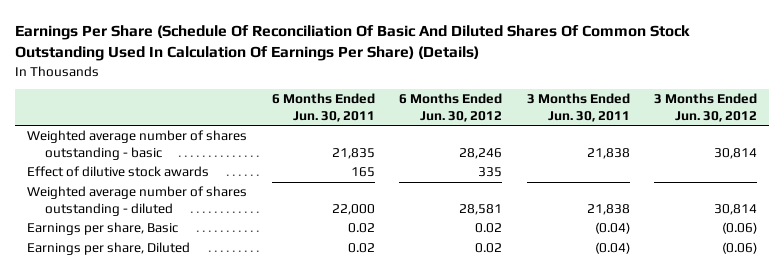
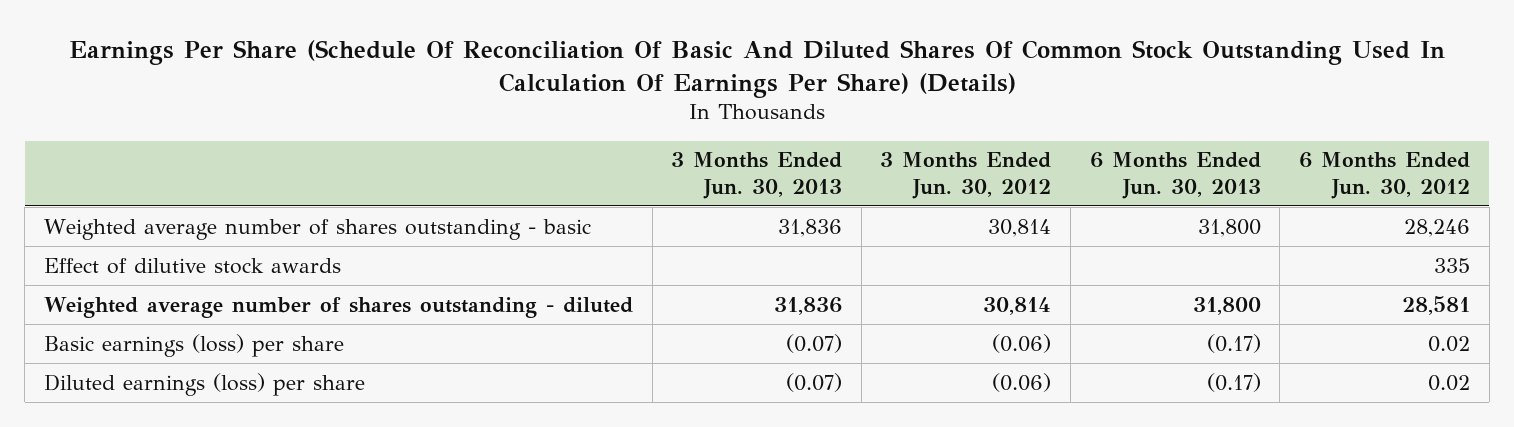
- | 6 Months Ended Jun. 30, 2011 | 6 Months Ended Jun. 30, 2012 | 3 Months Ended Jun. 30, 2011 | 3 Months Ended Jun. 30, 2012
+ | 3 Months Ended Jun. 30, 2013 | 3 Months Ended Jun. 30, 2012 | 6 Months Ended Jun. 30, 2013 | 6 Months Ended Jun. 30, 2012
- Earnings per share, Basic | 0.02 | 0.02 | (0.04) | (0.06)
- Earnings per share, Diluted | 0.02 | 0.02 | (0.04) | (0.06)
+ Basic earnings (loss) per share | (0.07) | (0.06) | (0.17) | 0.02
+ Diluted earnings (loss) per share | (0.07) | (0.06) | (0.17) | 0.02

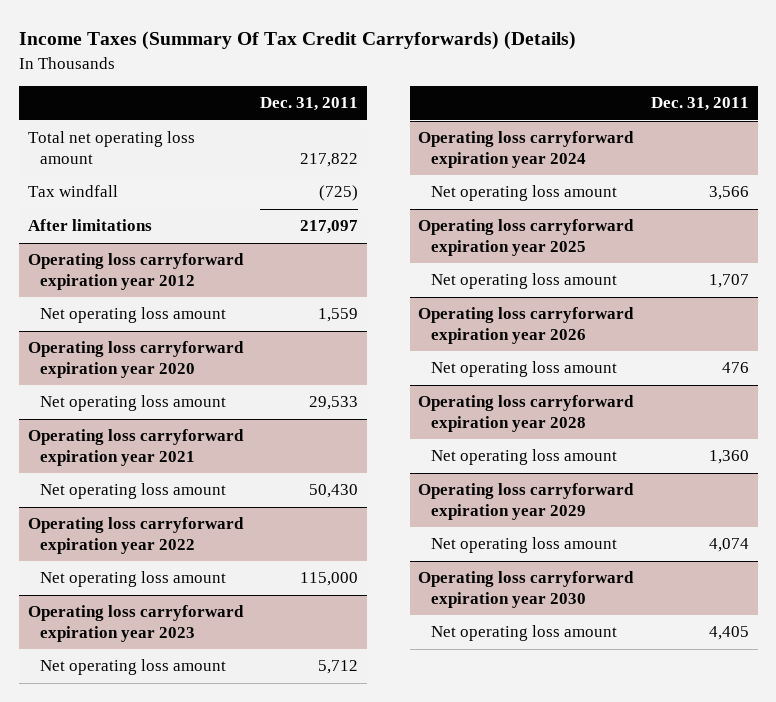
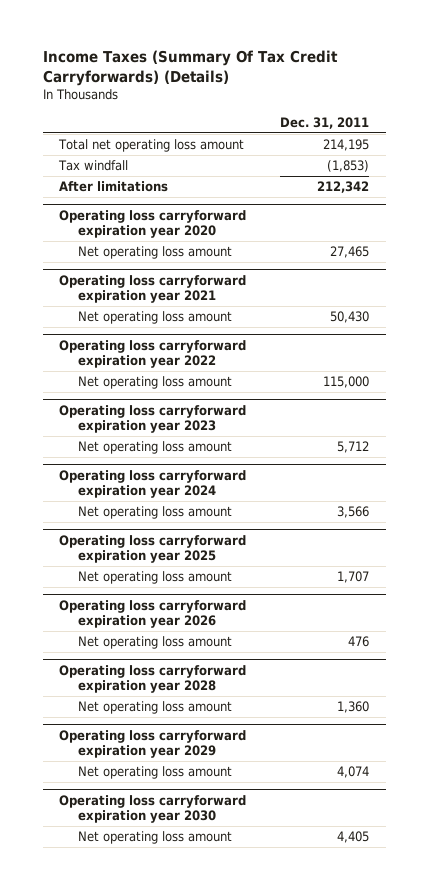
- Total net operating loss amount | 217,822
- Tax windfall | (725)
- After limitations | 217,097
- Operating loss carryforward expiration year 2012
- Net operating loss amount | 1,559
+ Total net operating loss amount | 214,195
+ Tax windfall | (1,853)
+ After limitations | 212,342
@ Operating loss carryforward expiration year 2020
- Net operating loss amount | 29,533
+ Net operating loss amount | 27,465

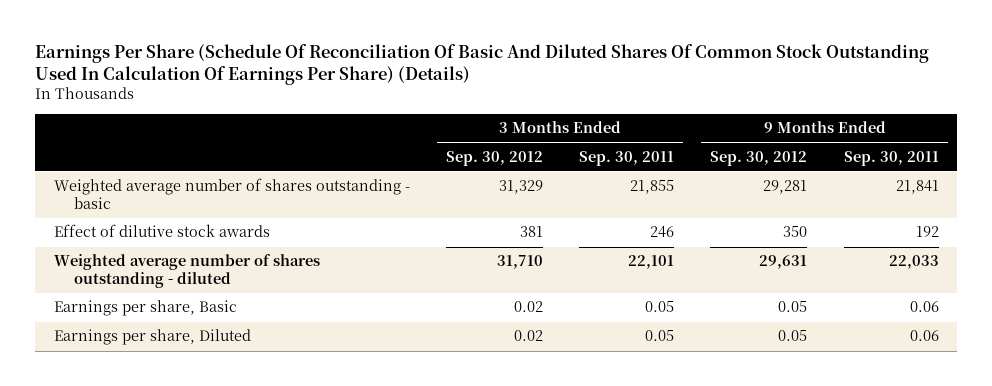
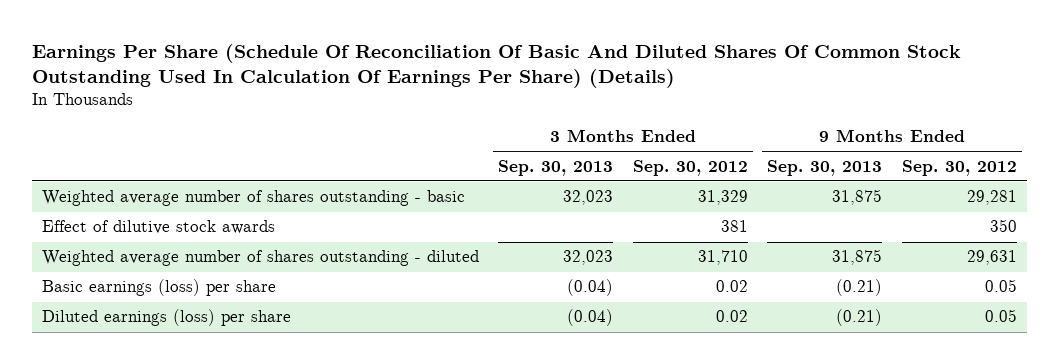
- | 3 Months Ended Sep. 30, 2012 | 3 Months Ended Sep. 30, 2011 | 9 Months Ended Sep. 30, 2012 | 9 Months Ended Sep. 30, 2011
+ | 3 Months Ended Sep. 30, 2013 | 3 Months Ended Sep. 30, 2012 | 9 Months Ended Sep. 30, 2013 | 9 Months Ended Sep. 30, 2012
- Earnings per share, Basic | 0.02 | 0.05 | 0.05 | 0.06
- Earnings per share, Diluted | 0.02 | 0.05 | 0.05 | 0.06
+ Basic earnings (loss) per share | (0.04) | 0.02 | (0.21) | 0.05
+ Diluted earnings (loss) per share | (0.04) | 0.02 | (0.21) | 0.05

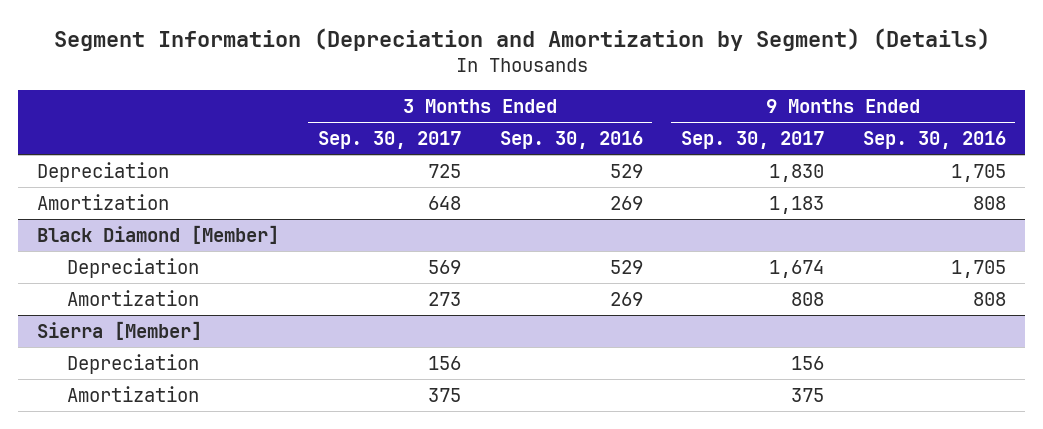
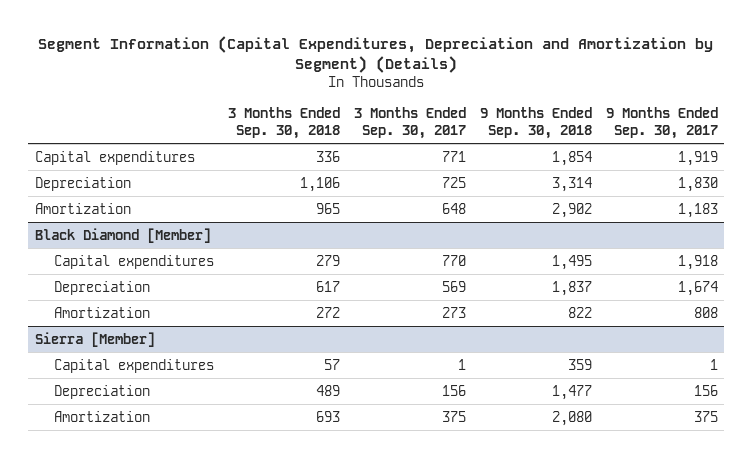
- Segment Information (Depreciation and Amortization by Segment) (Details)
+ Segment Information (Capital Expenditures, Depreciation and Amortization by Segment) (Details)
- | 3 Months Ended Sep. 30, 2017 | 3 Months Ended Sep. 30, 2016 | 9 Months Ended Sep. 30, 2017 | 9 Months Ended Sep. 30, 2016
+ | 3 Months Ended Sep. 30, 2018 | 3 Months Ended Sep. 30, 2017 | 9 Months Ended Sep. 30, 2018 | 9 Months Ended Sep. 30, 2017
+ Capital expenditures | 336 | 771 | 1,854 | 1,919
@ Black Diamond [Member]
+ Capital expenditures | 279 | 770 | 1,495 | 1,918
@ Sierra [Member]
+ Capital expenditures | 57 | 1 | 359 | 1

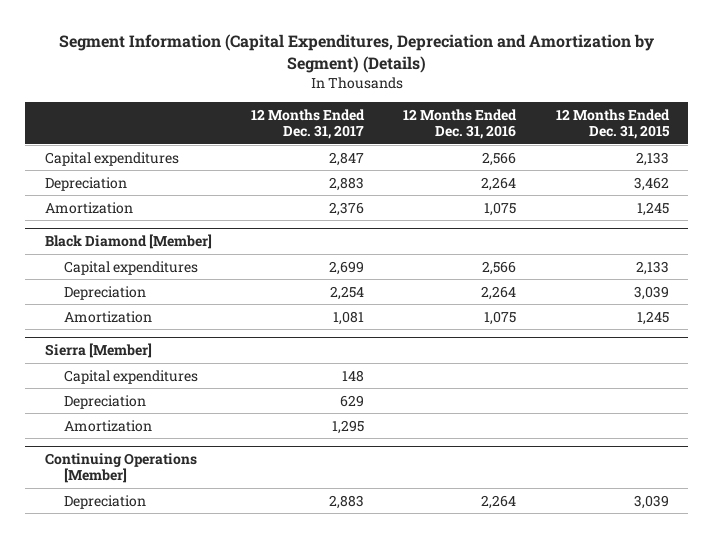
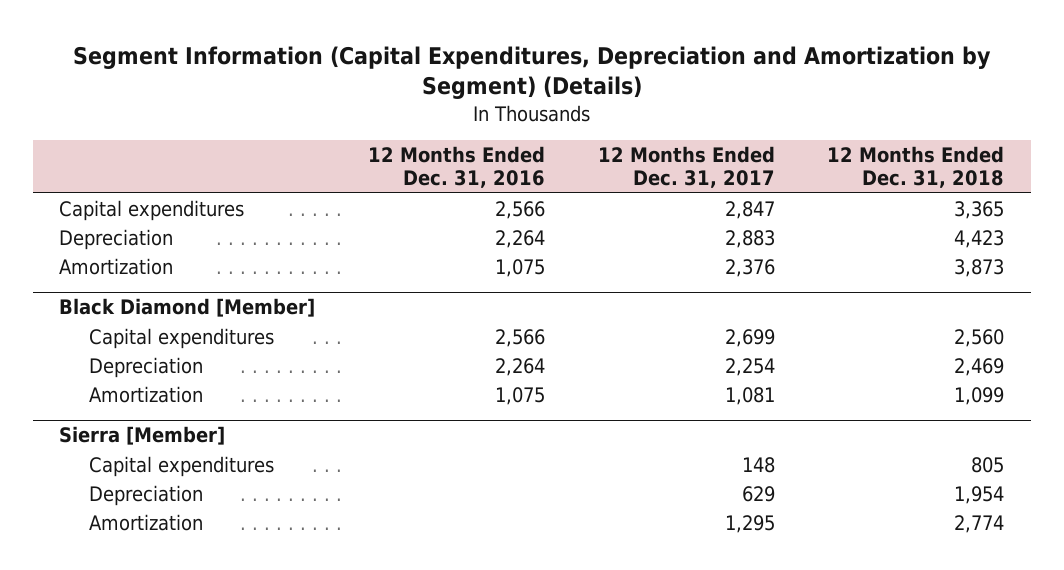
- | 12 Months Ended Dec. 31, 2017 | 12 Months Ended Dec. 31, 2016 | 12 Months Ended Dec. 31, 2015
+ | 12 Months Ended Dec. 31, 2016 | 12 Months Ended Dec. 31, 2017 | 12 Months Ended Dec. 31, 2018
- Continuing Operations [Member]
- Depreciation | 2,883 | 2,264 | 3,039

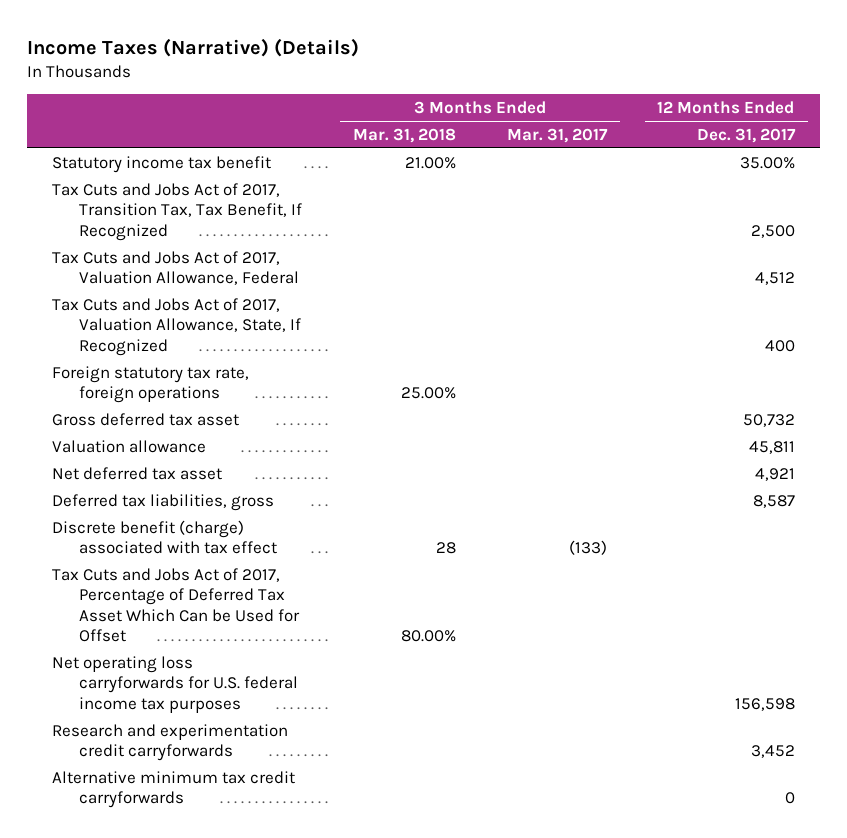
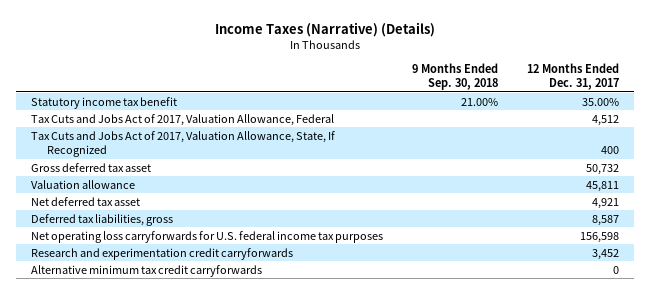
- | 3 Months Ended Mar. 31, 2018 | 3 Months Ended Mar. 31, 2017 | 12 Months Ended Dec. 31, 2017
+ | 9 Months Ended Sep. 30, 2018 | 12 Months Ended Dec. 31, 2017
- Tax Cuts and Jobs Act of 2017, Transition Tax, Tax Benefit, If Recognized | | | 2,500
- Foreign statutory tax rate, foreign operations | 25.00% | |
- Discrete benefit (charge) associated with tax effect | 28 | (133) |
- Tax Cuts and Jobs Act of 2017, Percentage of Deferred Tax Asset Which Can be Used for Offset | 80.00% | |

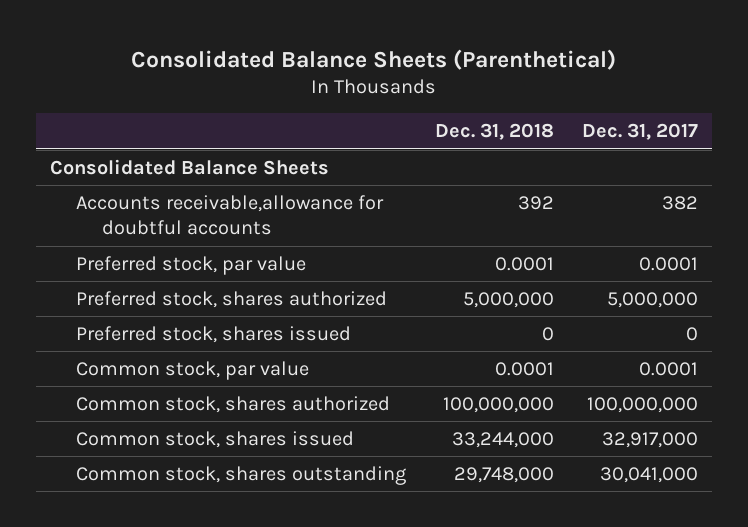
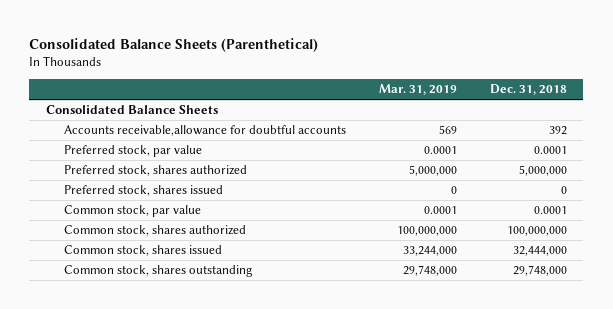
- | Dec. 31, 2018 | Dec. 31, 2017
+ | Mar. 31, 2019 | Dec. 31, 2018
- Common stock, shares issued | 33,244,000 | 32,917,000
+ Common stock, shares issued | 33,244,000 | 32,444,000

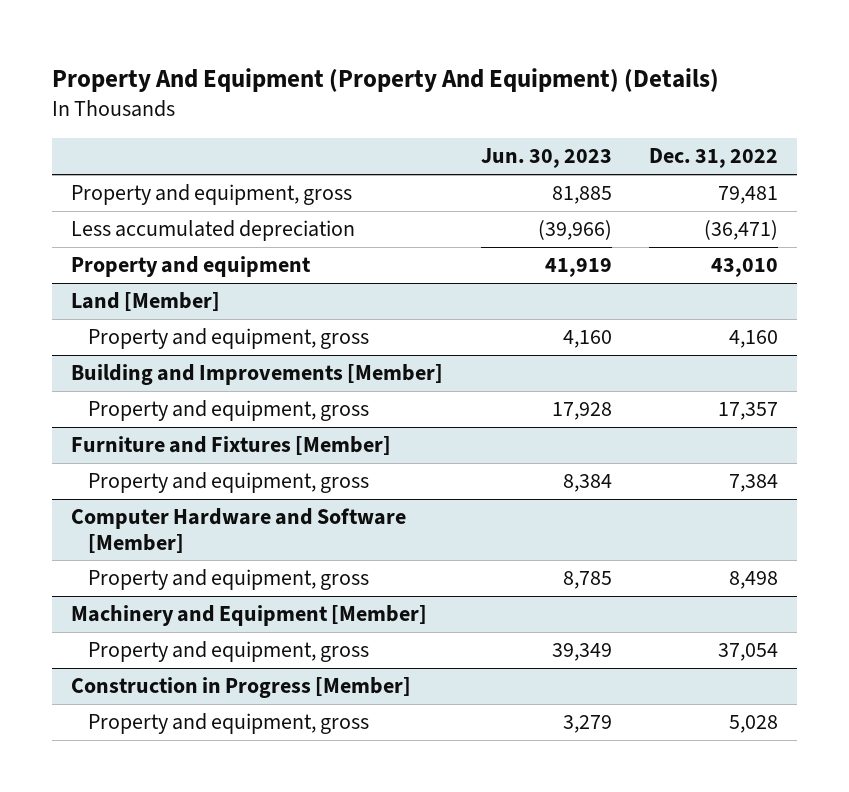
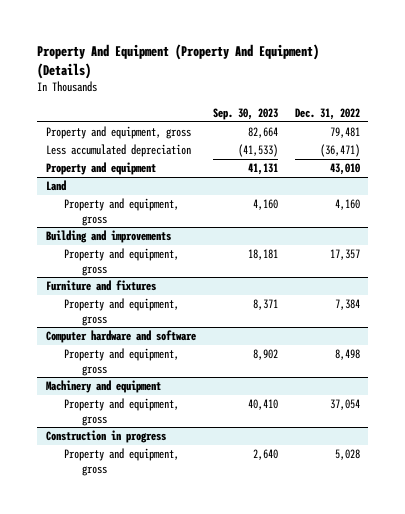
- | Jun. 30, 2023 | Dec. 31, 2022
+ | Sep. 30, 2023 | Dec. 31, 2022
- Land [Member]
+ Land
- Building and Improvements [Member]
+ Building and improvements
- Furniture and Fixtures [Member]
+ Furniture and fixtures
- Computer Hardware and Software [Member]
+ Computer hardware and software
- Machinery and Equipment [Member]
+ Machinery and equipment
- Construction in Progress [Member]
+ Construction in progress

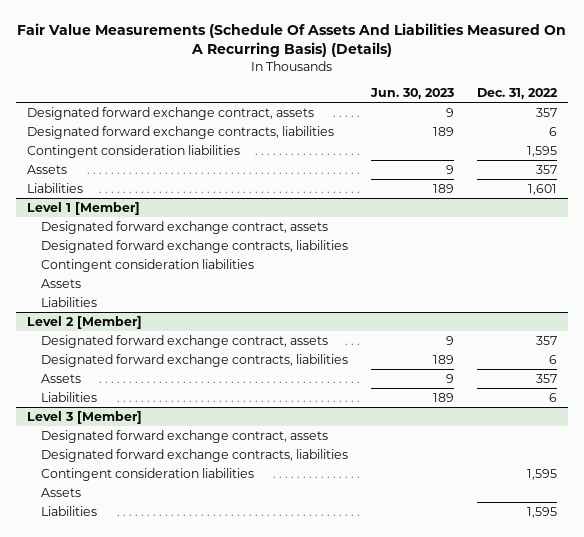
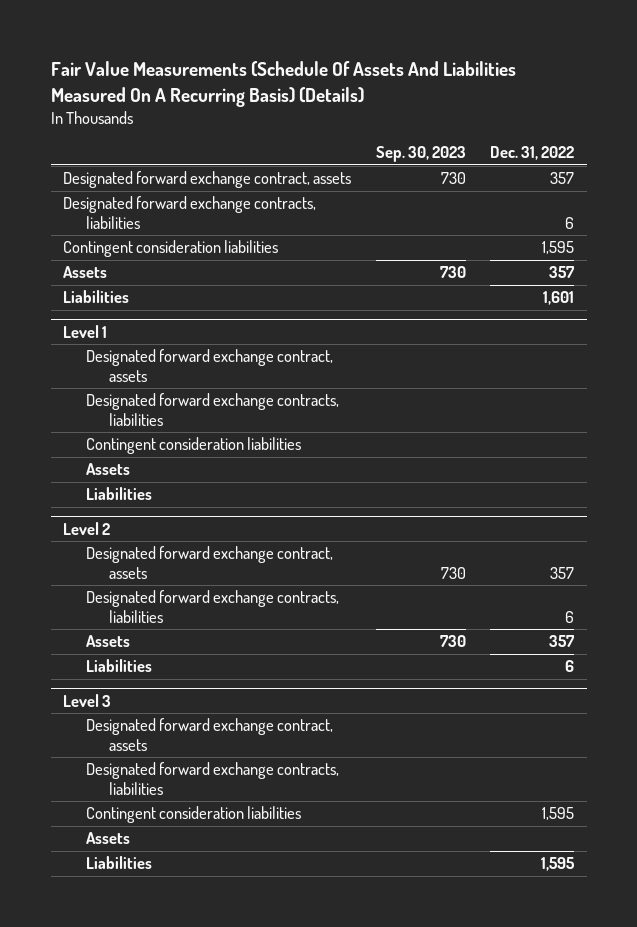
- | Jun. 30, 2023 | Dec. 31, 2022
+ | Sep. 30, 2023 | Dec. 31, 2022
- Level 1 [Member]
+ Level 1
- Level 2 [Member]
+ Level 2
- Level 3 [Member]
+ Level 3

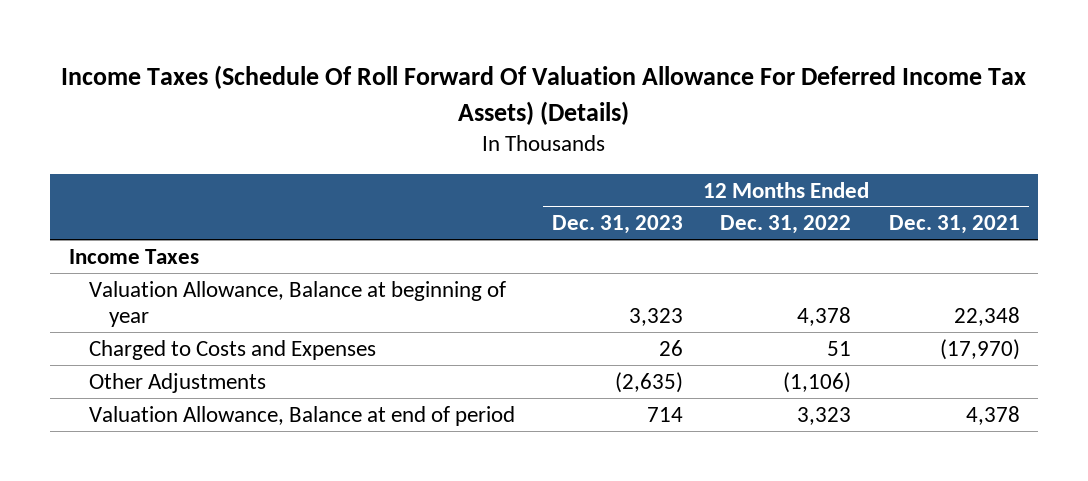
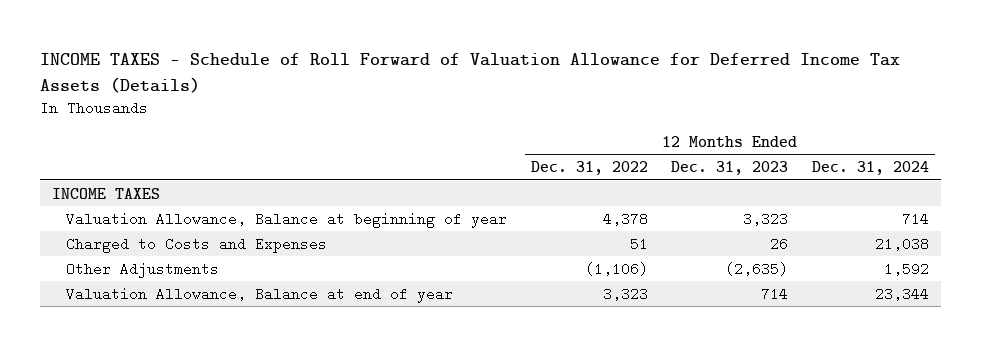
- Income Taxes (Schedule Of Roll Forward Of Valuation Allowance For Deferred Income Tax Assets) (Details)
+ INCOME TAXES - Schedule of Roll Forward of Valuation Allowance for Deferred Income Tax Assets (Details)
- | 12 Months Ended Dec. 31, 2023 | 12 Months Ended Dec. 31, 2022 | 12 Months Ended Dec. 31, 2021
+ | 12 Months Ended Dec. 31, 2022 | 12 Months Ended Dec. 31, 2023 | 12 Months Ended Dec. 31, 2024
- Income Taxes
+ INCOME TAXES
- Valuation Allowance, Balance at end of period | 714 | 3,323 | 4,378
+ Valuation Allowance, Balance at end of year | 3,323 | 714 | 23,344

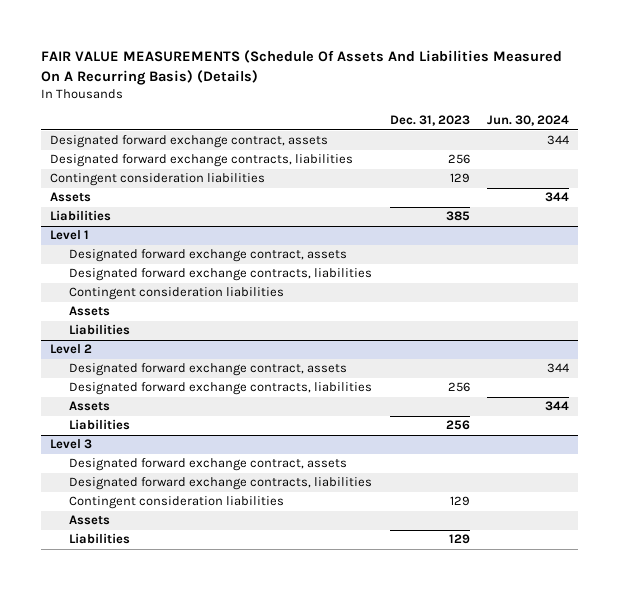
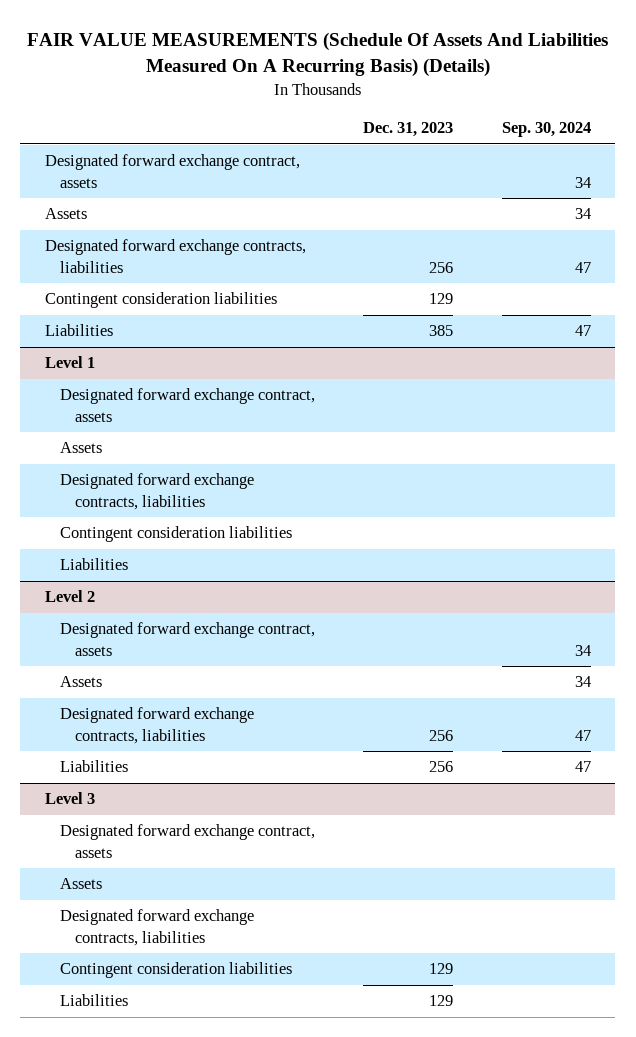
- | Dec. 31, 2023 | Jun. 30, 2024
+ | Dec. 31, 2023 | Sep. 30, 2024
moved up: Assets | | 34
@ Level 1
moved up: Assets
@ Level 2
moved down: Designated forward exchange contracts, liabilities | 256 | 47
@ Level 3
moved up: Assets

